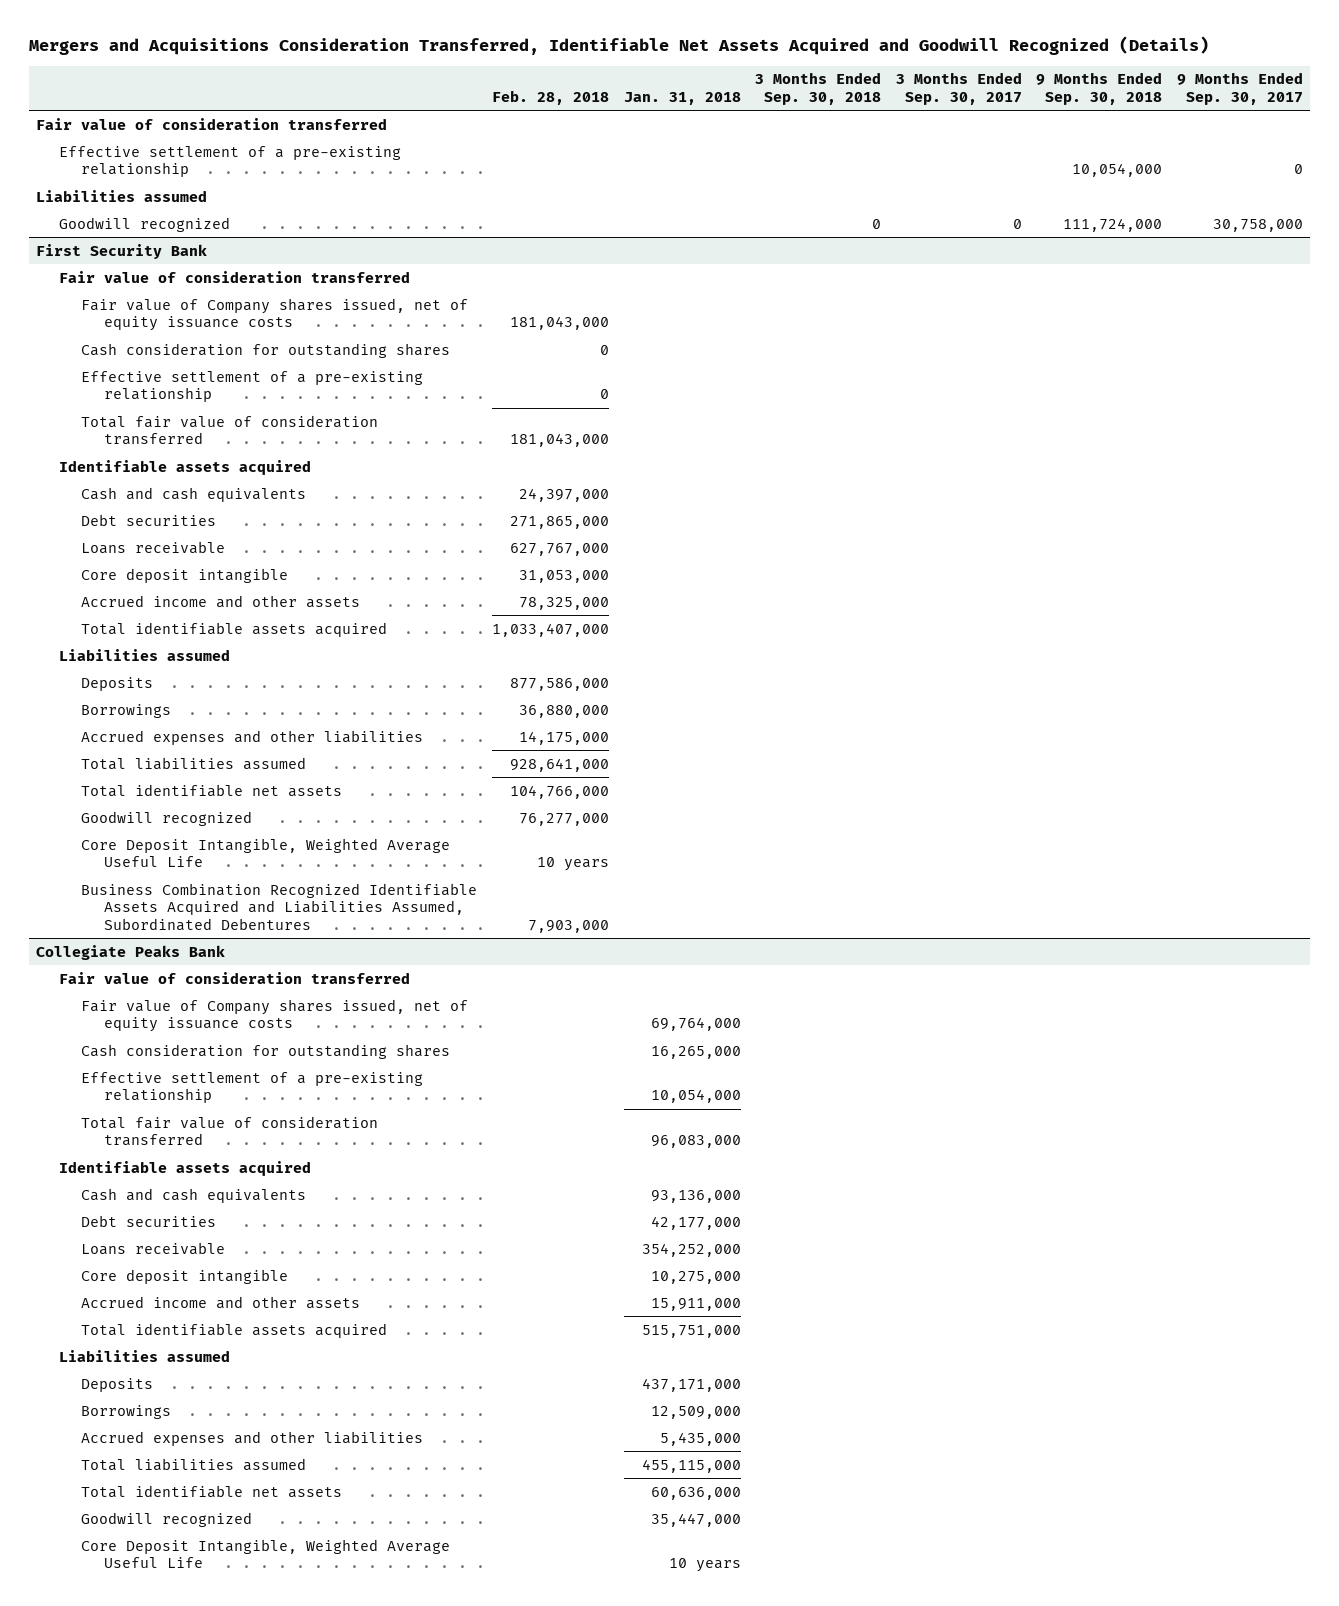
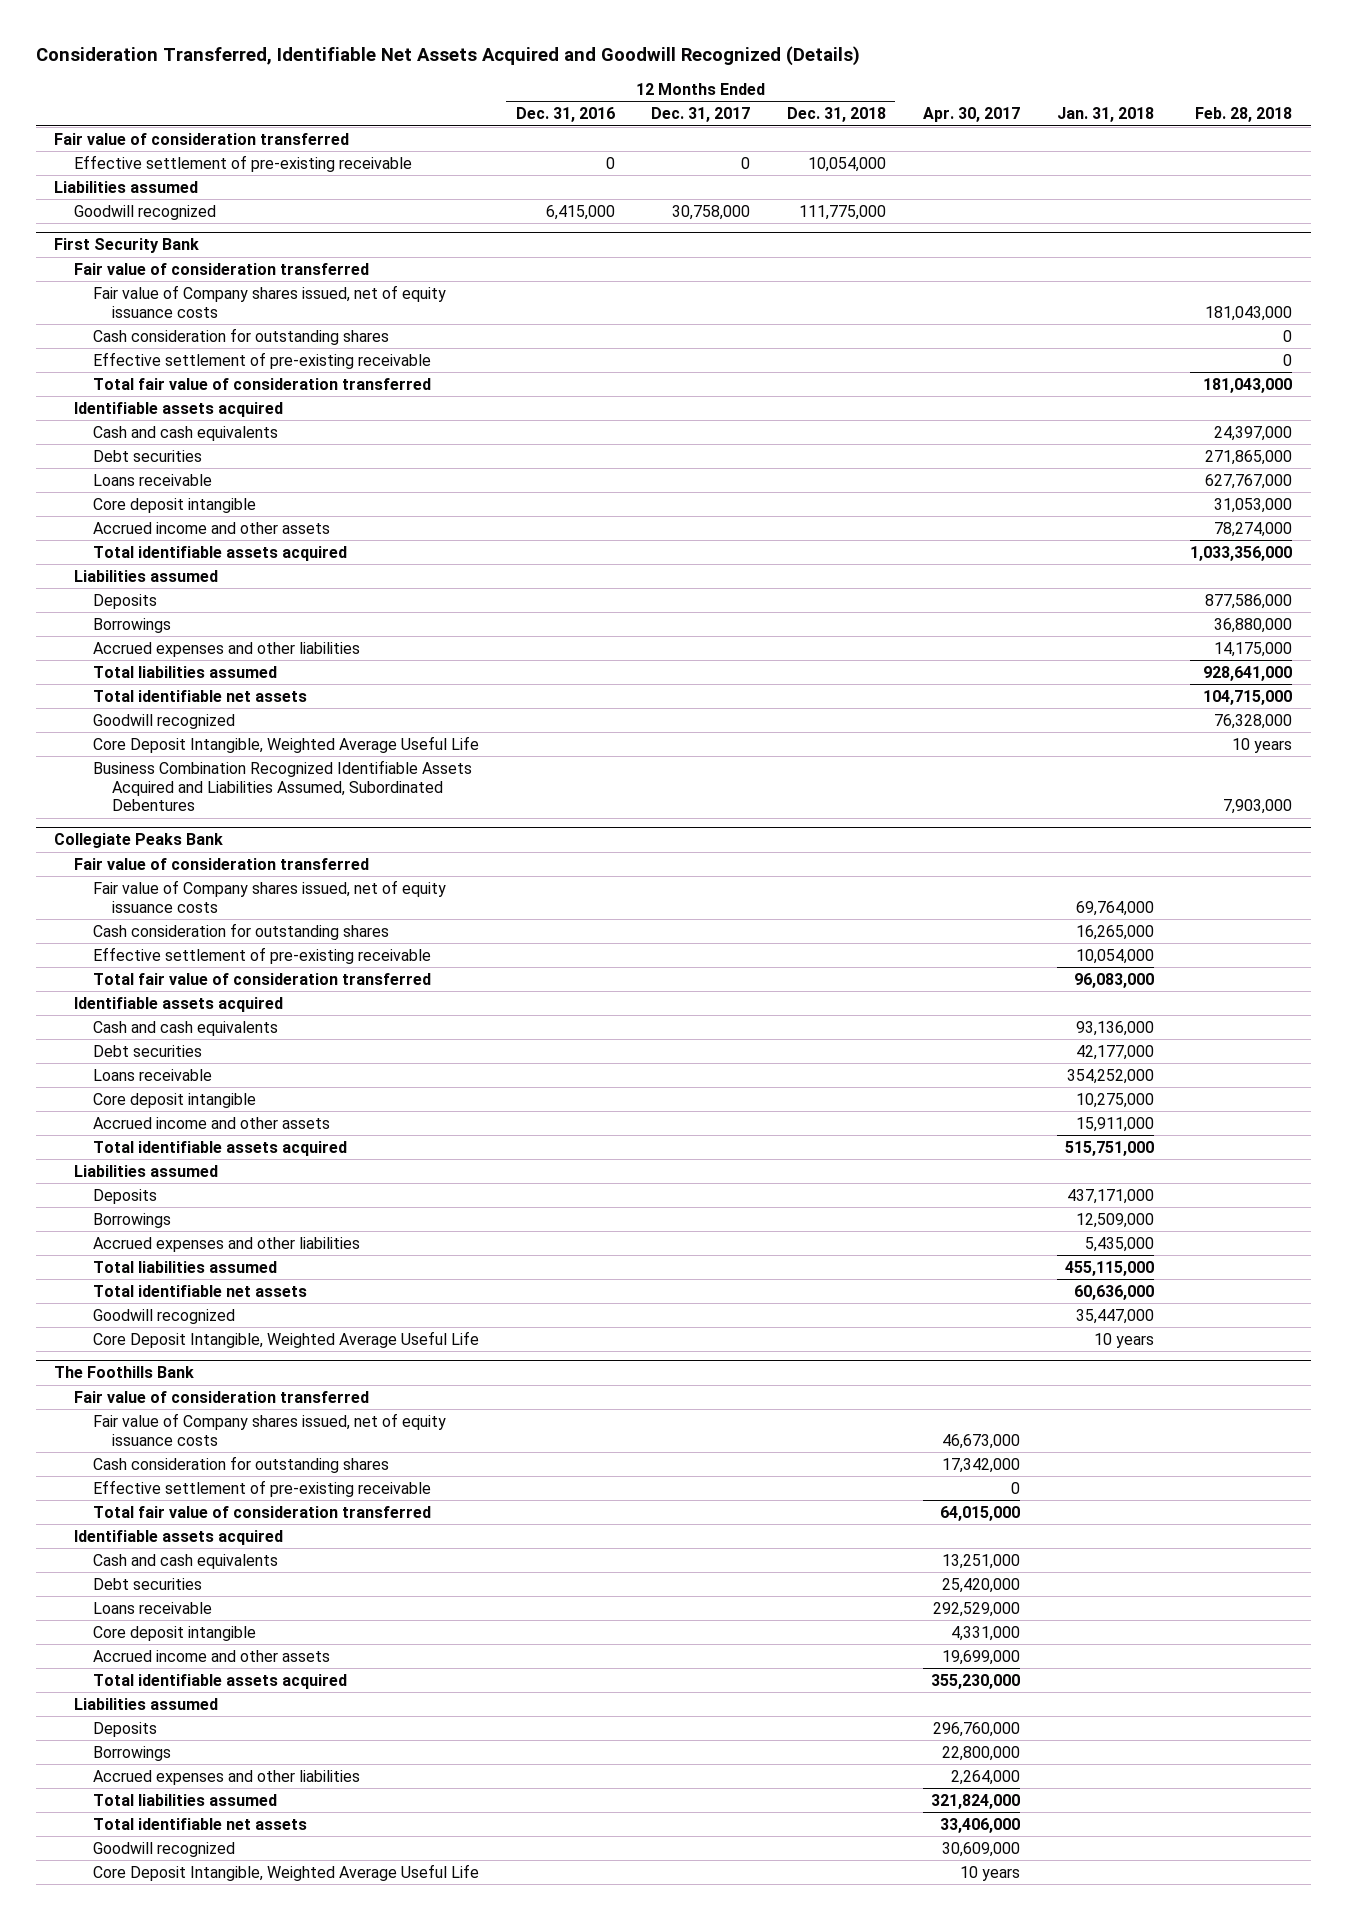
- Mergers and Acquisitions Consideration Transferred, Identifiable Net Assets Acquired and Goodwill Recognized (Details)
+ Consideration Transferred, Identifiable Net Assets Acquired and Goodwill Recognized (Details)
- | Feb. 28, 2018 | Jan. 31, 2018 | 3 Months Ended Sep. 30, 2018 | 3 Months Ended Sep. 30, 2017 | 9 Months Ended Sep. 30, 2018 | 9 Months Ended Sep. 30, 2017
+ | 12 Months Ended Dec. 31, 2016 | 12 Months Ended Dec. 31, 2017 | 12 Months Ended Dec. 31, 2018 | Apr. 30, 2017 | Jan. 31, 2018 | Feb. 28, 2018
- Effective settlement of a pre-existing relationship | | | | | 10,054,000 | 0
+ Effective settlement of pre-existing receivable | 0 | 0 | 10,054,000 | | |
@ First Security Bank
- Effective settlement of a pre-existing relationship | 0 | | | | |
+ Effective settlement of pre-existing receivable | | | | | | 0
- Accrued income and other assets | 78,325,000 | | | | |
- Total identifiable assets acquired | 1,033,407,000 | | | | |
+ Accrued income and other assets | | | | | | 78,274,000
+ Total identifiable assets acquired | | | | | | 1,033,356,000
- Total identifiable net assets | 104,766,000 | | | | |
- Goodwill recognized | 76,277,000 | | | | |
+ Total identifiable net assets | | | | | | 104,715,000
+ Goodwill recognized | | | | | | 76,328,000
@ Collegiate Peaks Bank
- Effective settlement of a pre-existing relationship | | 10,054,000 | | | |
+ Effective settlement of pre-existing receivable | | | | | 10,054,000 |
+ The Foothills Bank
+ Fair value of consideration transferred
+ Fair value of Company shares issued, net of equity issuance costs | | | | 46,673,000 | |
+ Cash consideration for outstanding shares | | | | 17,342,000 | |
+ Effective settlement of pre-existing receivable | | | | 0 | |
+ Total fair value of consideration transferred | | | | 64,015,000 | |
+ Identifiable assets acquired
+ Cash and cash equivalents | | | | 13,251,000 | |
+ Debt securities | | | | 25,420,000 | |
+ Loans receivable | | | | 292,529,000 | |
+ Core deposit intangible | | | | 4,331,000 | |
+ Accrued income and other assets | | | | 19,699,000 | |
+ Total identifiable assets acquired | | | | 355,230,000 | |
+ Liabilities assumed
+ Deposits | | | | 296,760,000 | |
+ Borrowings | | | | 22,800,000 | |
+ Accrued expenses and other liabilities | | | | 2,264,000 | |
+ Total liabilities assumed | | | | 321,824,000 | |
+ Total identifiable net assets | | | | 33,406,000 | |
+ Goodwill recognized | | | | 30,609,000 | |
+ Core Deposit Intangible, Weighted Average Useful Life | | | | 10 years | |

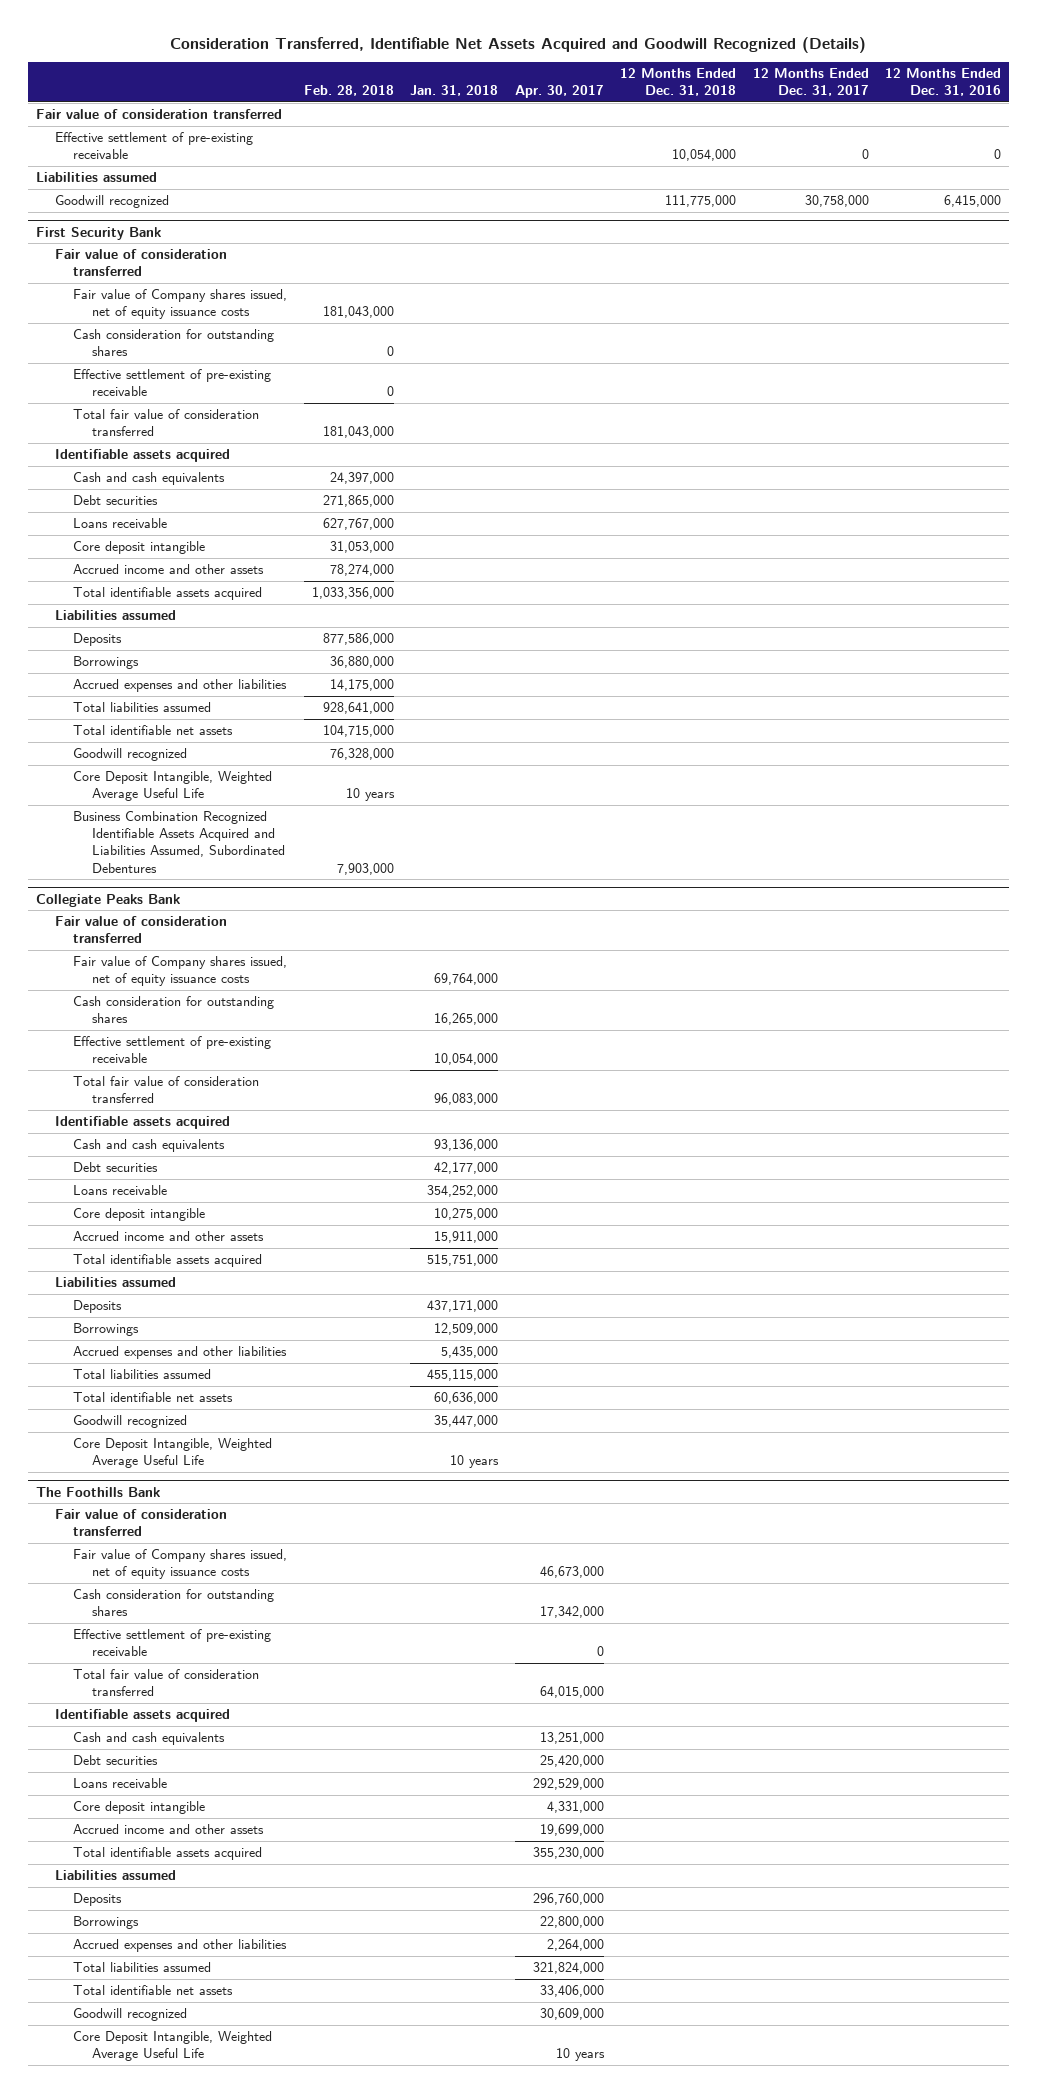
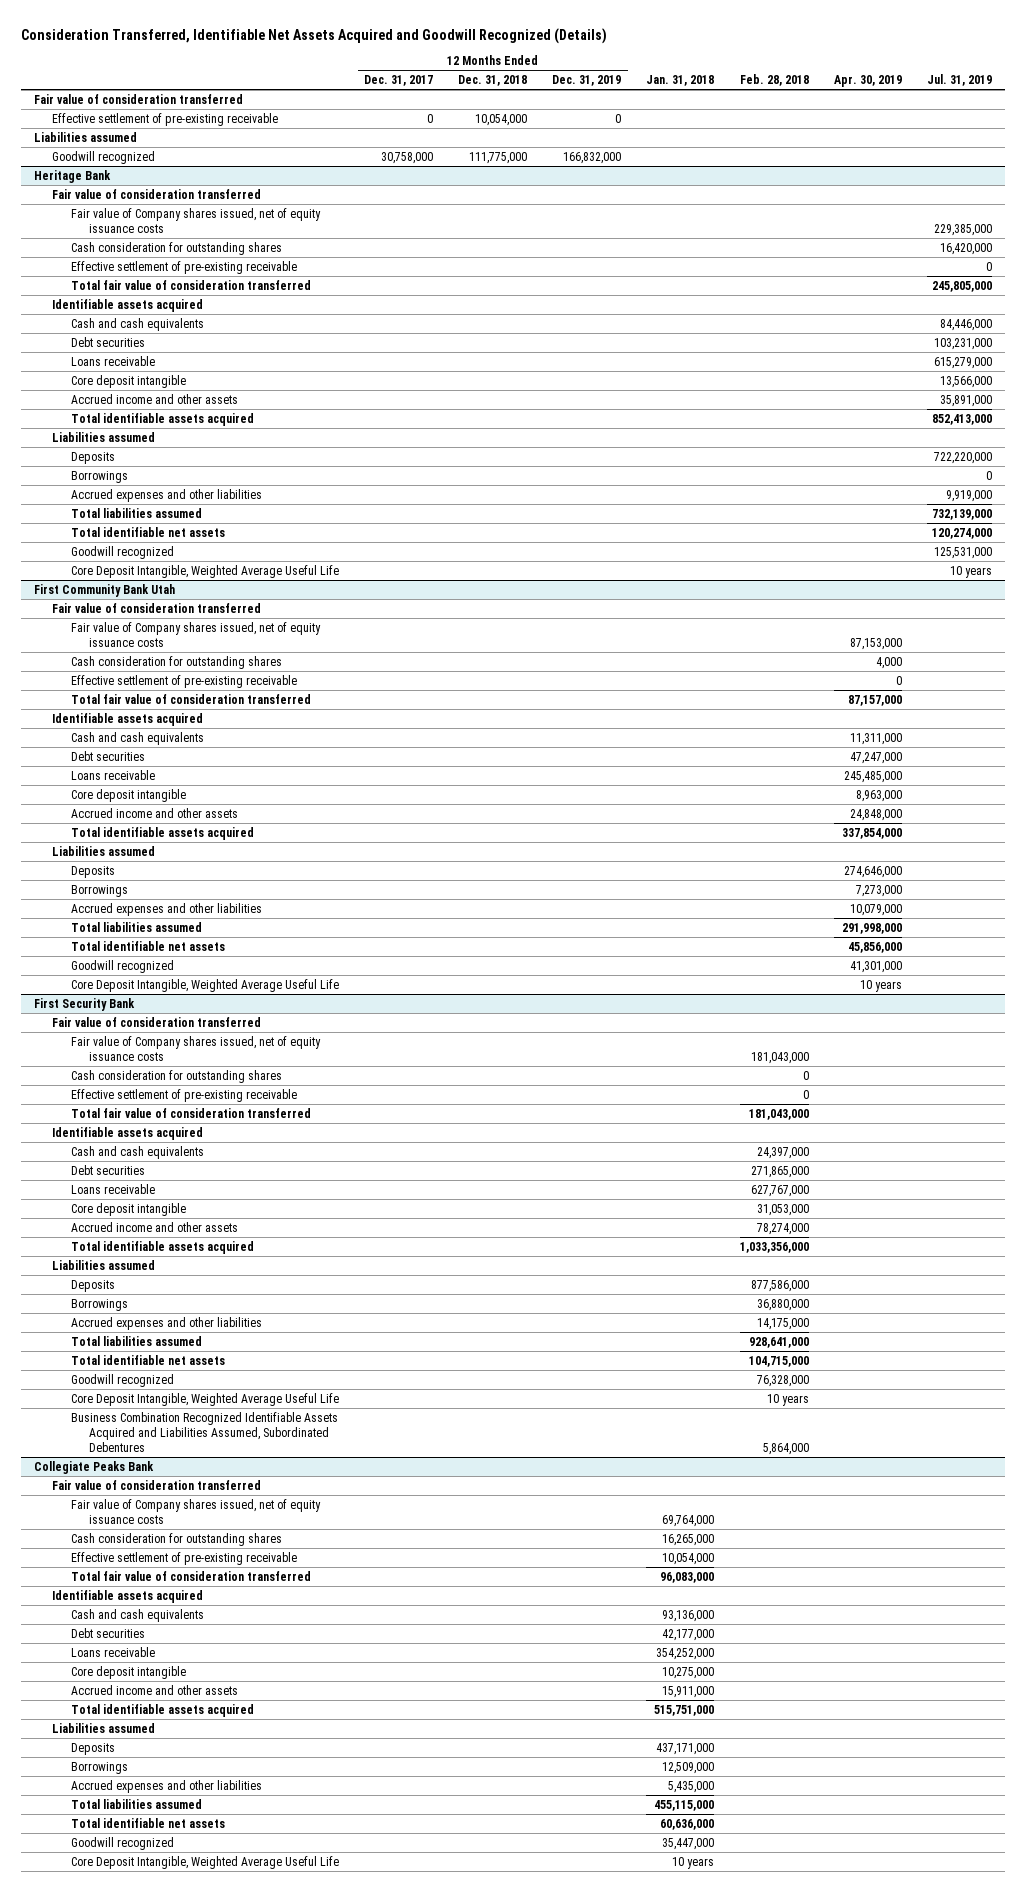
- | Feb. 28, 2018 | Jan. 31, 2018 | Apr. 30, 2017 | 12 Months Ended Dec. 31, 2018 | 12 Months Ended Dec. 31, 2017 | 12 Months Ended Dec. 31, 2016
+ | 12 Months Ended Dec. 31, 2017 | 12 Months Ended Dec. 31, 2018 | 12 Months Ended Dec. 31, 2019 | Jan. 31, 2018 | Feb. 28, 2018 | Apr. 30, 2019 | Jul. 31, 2019
+ Heritage Bank
+ Fair value of consideration transferred
+ Fair value of Company shares issued, net of equity issuance costs | | | | | | | 229,385,000
+ Cash consideration for outstanding shares | | | | | | | 16,420,000
+ Effective settlement of pre-existing receivable | | | | | | | 0
+ Total fair value of consideration transferred | | | | | | | 245,805,000
+ Identifiable assets acquired
+ Cash and cash equivalents | | | | | | | 84,446,000
+ Debt securities | | | | | | | 103,231,000
+ Loans receivable | | | | | | | 615,279,000
+ Core deposit intangible | | | | | | | 13,566,000
+ Accrued income and other assets | | | | | | | 35,891,000
+ Total identifiable assets acquired | | | | | | | 852,413,000
+ Liabilities assumed
+ Deposits | | | | | | | 722,220,000
+ Borrowings | | | | | | | 0
+ Accrued expenses and other liabilities | | | | | | | 9,919,000
+ Total liabilities assumed | | | | | | | 732,139,000
+ Total identifiable net assets | | | | | | | 120,274,000
+ Goodwill recognized | | | | | | | 125,531,000
+ Core Deposit Intangible, Weighted Average Useful Life | | | | | | | 10 years
+ First Community Bank Utah
+ Fair value of consideration transferred
+ Fair value of Company shares issued, net of equity issuance costs | | | | | | 87,153,000 |
+ Cash consideration for outstanding shares | | | | | | 4,000 |
+ Effective settlement of pre-existing receivable | | | | | | 0 |
+ Total fair value of consideration transferred | | | | | | 87,157,000 |
+ Identifiable assets acquired
+ Cash and cash equivalents | | | | | | 11,311,000 |
+ Debt securities | | | | | | 47,247,000 |
+ Loans receivable | | | | | | 245,485,000 |
+ Core deposit intangible | | | | | | 8,963,000 |
+ Accrued income and other assets | | | | | | 24,848,000 |
+ Total identifiable assets acquired | | | | | | 337,854,000 |
+ Liabilities assumed
+ Deposits | | | | | | 274,646,000 |
+ Borrowings | | | | | | 7,273,000 |
+ Accrued expenses and other liabilities | | | | | | 10,079,000 |
+ Total liabilities assumed | | | | | | 291,998,000 |
+ Total identifiable net assets | | | | | | 45,856,000 |
+ Goodwill recognized | | | | | | 41,301,000 |
+ Core Deposit Intangible, Weighted Average Useful Life | | | | | | 10 years |
@ First Security Bank
- Business Combination Recognized Identifiable Assets Acquired and Liabilities Assumed, Subordinated Debentures | 7,903,000 | | | | |
+ Business Combination Recognized Identifiable Assets Acquired and Liabilities Assumed, Subordinated Debentures | | | | | 5,864,000 | |
- The Foothills Bank
- Fair value of consideration transferred
- Fair value of Company shares issued, net of equity issuance costs | | | 46,673,000 | | |
- Cash consideration for outstanding shares | | | 17,342,000 | | |
- Effective settlement of pre-existing receivable | | | 0 | | |
- Total fair value of consideration transferred | | | 64,015,000 | | |
- Identifiable assets acquired
- Cash and cash equivalents | | | 13,251,000 | | |
- Debt securities | | | 25,420,000 | | |
- Loans receivable | | | 292,529,000 | | |
- Core deposit intangible | | | 4,331,000 | | |
- Accrued income and other assets | | | 19,699,000 | | |
- Total identifiable assets acquired | | | 355,230,000 | | |
- Liabilities assumed
- Deposits | | | 296,760,000 | | |
- Borrowings | | | 22,800,000 | | |
- Accrued expenses and other liabilities | | | 2,264,000 | | |
- Total liabilities assumed | | | 321,824,000 | | |
- Total identifiable net assets | | | 33,406,000 | | |
- Goodwill recognized | | | 30,609,000 | | |
- Core Deposit Intangible, Weighted Average Useful Life | | | 10 years | | |

